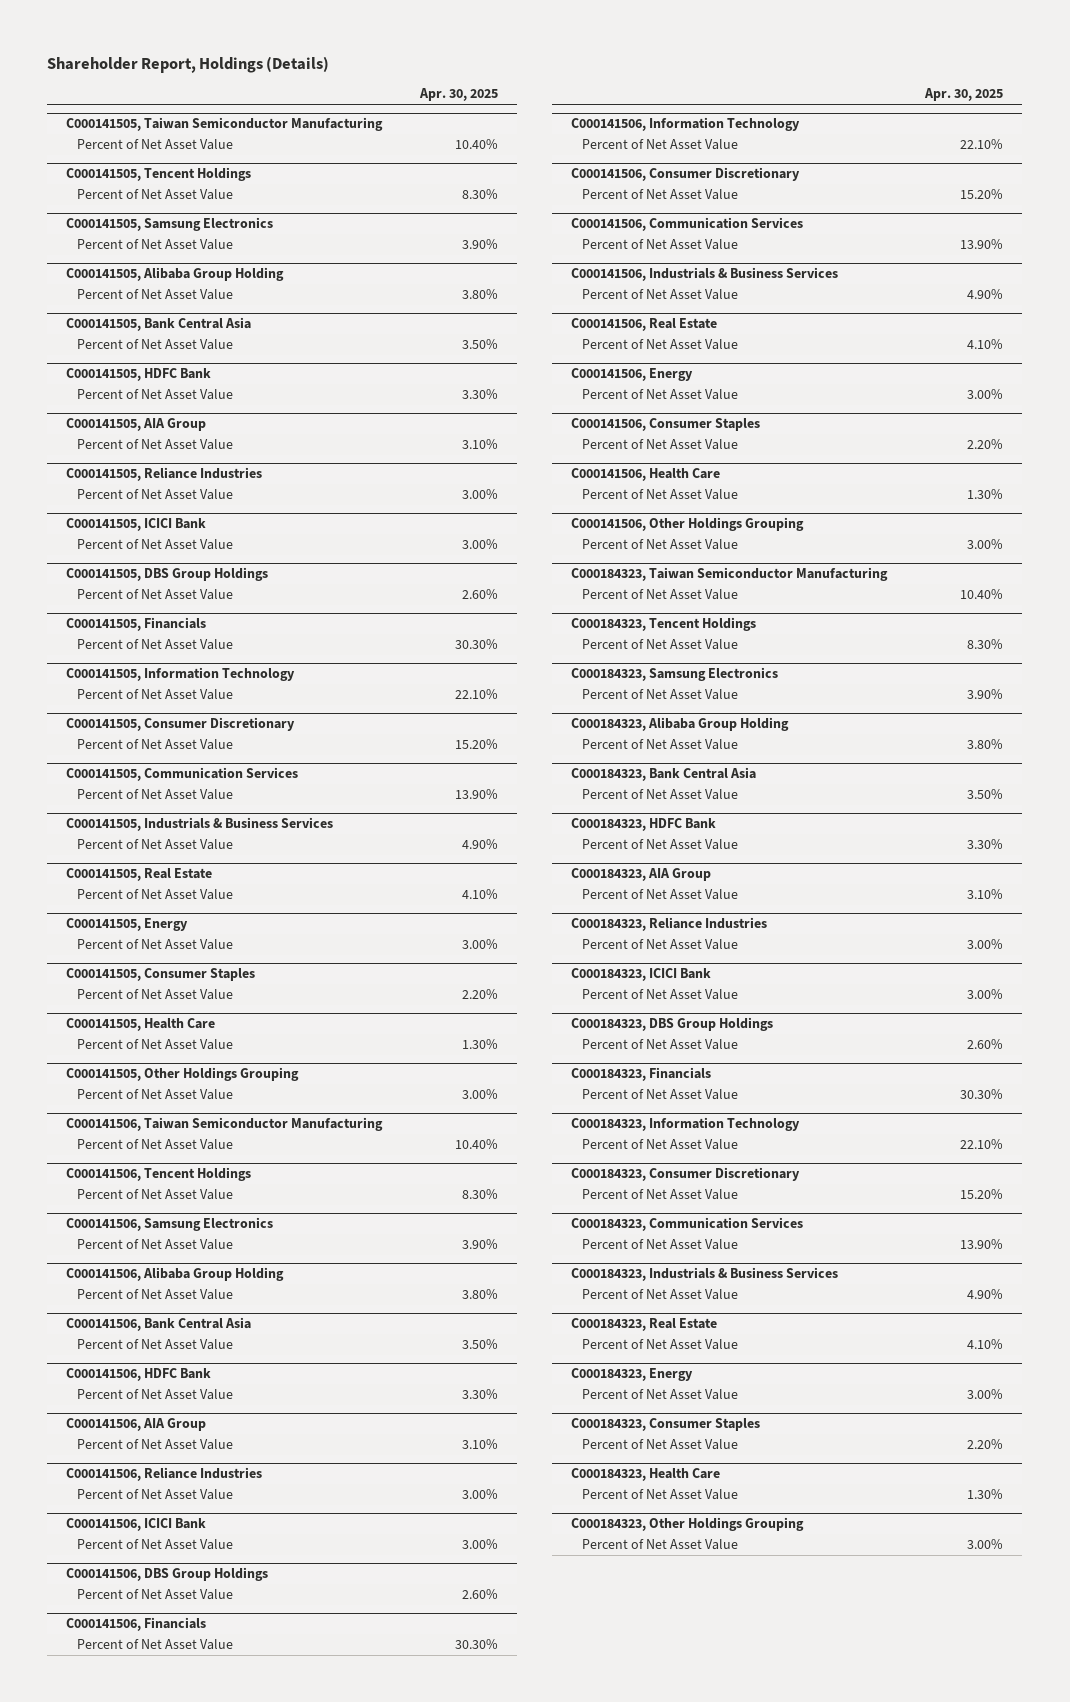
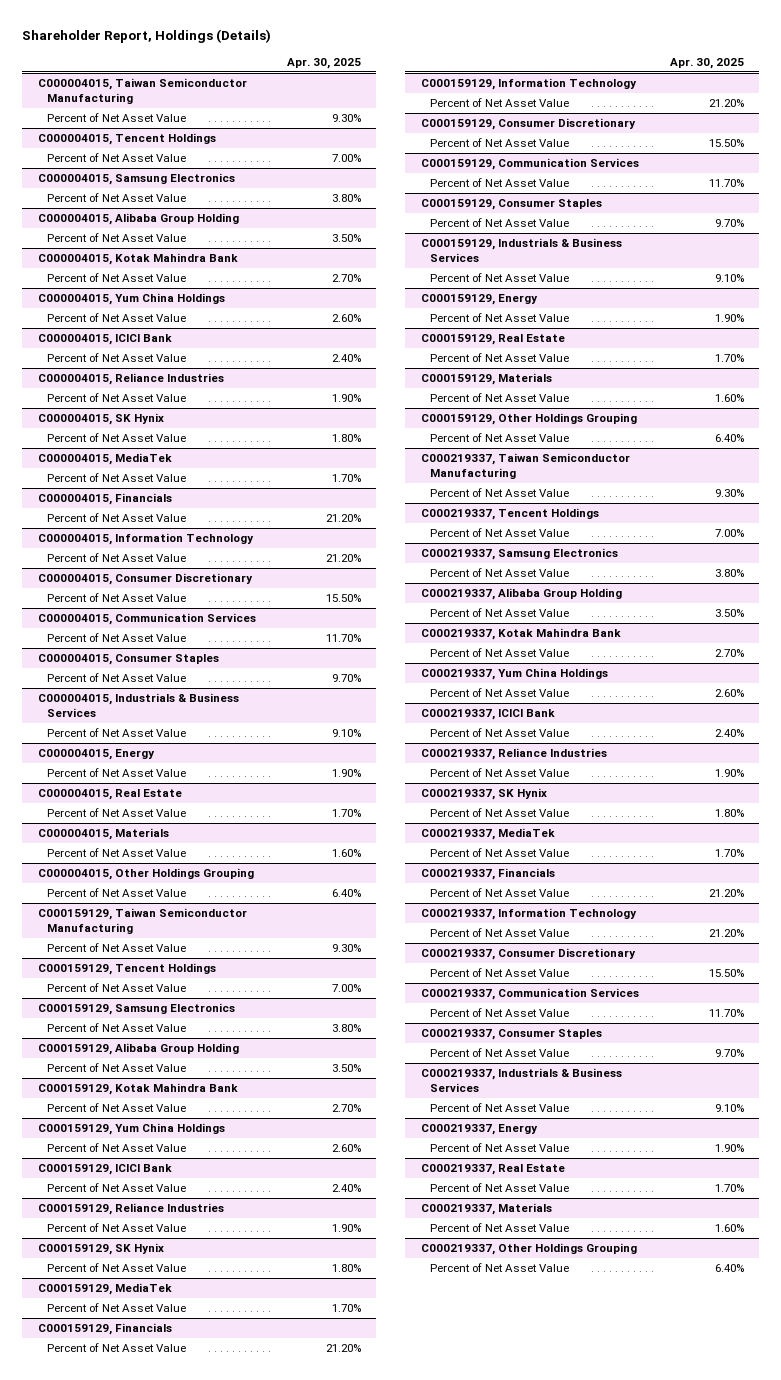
- C000141505, Taiwan Semiconductor Manufacturing
- Percent of Net Asset Value | 10.40%
- C000141505, Tencent Holdings
- Percent of Net Asset Value | 8.30%
- C000141505, Samsung Electronics
- Percent of Net Asset Value | 3.90%
- C000141505, Alibaba Group Holding
+ C000004015, Taiwan Semiconductor Manufacturing
+ Percent of Net Asset Value | 9.30%
+ C000004015, Tencent Holdings
+ Percent of Net Asset Value | 7.00%
+ C000004015, Samsung Electronics
- C000141505, Bank Central Asia
+ C000004015, Alibaba Group Holding
- C000141505, HDFC Bank
- Percent of Net Asset Value | 3.30%
- C000141505, AIA Group
- Percent of Net Asset Value | 3.10%
- C000141505, Reliance Industries
- Percent of Net Asset Value | 3.00%
- C000141505, ICICI Bank
- Percent of Net Asset Value | 3.00%
- C000141505, DBS Group Holdings
+ C000004015, Kotak Mahindra Bank
+ Percent of Net Asset Value | 2.70%
+ C000004015, Yum China Holdings
- C000141505, Financials
- Percent of Net Asset Value | 30.30%
- C000141505, Information Technology
- Percent of Net Asset Value | 22.10%
- C000141505, Consumer Discretionary
- Percent of Net Asset Value | 15.20%
- C000141505, Communication Services
- Percent of Net Asset Value | 13.90%
- C000141505, Industrials & Business Services
- Percent of Net Asset Value | 4.90%
- C000141505, Real Estate
- Percent of Net Asset Value | 4.10%
- C000141505, Energy
- Percent of Net Asset Value | 3.00%
- C000141505, Consumer Staples
- Percent of Net Asset Value | 2.20%
- C000141505, Health Care
- Percent of Net Asset Value | 1.30%
- C000141505, Other Holdings Grouping
- Percent of Net Asset Value | 3.00%
- C000141506, Taiwan Semiconductor Manufacturing
- Percent of Net Asset Value | 10.40%
- C000141506, Tencent Holdings
- Percent of Net Asset Value | 8.30%
- C000141506, Samsung Electronics
- Percent of Net Asset Value | 3.90%
- C000141506, Alibaba Group Holding
+ C000004015, ICICI Bank
+ Percent of Net Asset Value | 2.40%
+ C000004015, Reliance Industries
+ Percent of Net Asset Value | 1.90%
+ C000004015, SK Hynix
+ Percent of Net Asset Value | 1.80%
+ C000004015, MediaTek
+ Percent of Net Asset Value | 1.70%
+ C000004015, Financials
+ Percent of Net Asset Value | 21.20%
+ C000004015, Information Technology
+ Percent of Net Asset Value | 21.20%
+ C000004015, Consumer Discretionary
+ Percent of Net Asset Value | 15.50%
+ C000004015, Communication Services
+ Percent of Net Asset Value | 11.70%
+ C000004015, Consumer Staples
+ Percent of Net Asset Value | 9.70%
+ C000004015, Industrials & Business Services
+ Percent of Net Asset Value | 9.10%
+ C000004015, Energy
+ Percent of Net Asset Value | 1.90%
+ C000004015, Real Estate
+ Percent of Net Asset Value | 1.70%
+ C000004015, Materials
+ Percent of Net Asset Value | 1.60%
+ C000004015, Other Holdings Grouping
+ Percent of Net Asset Value | 6.40%
+ C000159129, Taiwan Semiconductor Manufacturing
+ Percent of Net Asset Value | 9.30%
+ C000159129, Tencent Holdings
+ Percent of Net Asset Value | 7.00%
+ C000159129, Samsung Electronics
- C000141506, Bank Central Asia
+ C000159129, Alibaba Group Holding
- C000141506, HDFC Bank
- Percent of Net Asset Value | 3.30%
- C000141506, AIA Group
- Percent of Net Asset Value | 3.10%
- C000141506, Reliance Industries
- Percent of Net Asset Value | 3.00%
- C000141506, ICICI Bank
- Percent of Net Asset Value | 3.00%
- C000141506, DBS Group Holdings
+ C000159129, Kotak Mahindra Bank
+ Percent of Net Asset Value | 2.70%
+ C000159129, Yum China Holdings
- C000141506, Financials
- Percent of Net Asset Value | 30.30%
- C000141506, Information Technology
- Percent of Net Asset Value | 22.10%
- C000141506, Consumer Discretionary
- Percent of Net Asset Value | 15.20%
- C000141506, Communication Services
- Percent of Net Asset Value | 13.90%
- C000141506, Industrials & Business Services
- Percent of Net Asset Value | 4.90%
- C000141506, Real Estate
- Percent of Net Asset Value | 4.10%
- C000141506, Energy
- Percent of Net Asset Value | 3.00%
- C000141506, Consumer Staples
- Percent of Net Asset Value | 2.20%
- C000141506, Health Care
- Percent of Net Asset Value | 1.30%
- C000141506, Other Holdings Grouping
- Percent of Net Asset Value | 3.00%
- C000184323, Taiwan Semiconductor Manufacturing
- Percent of Net Asset Value | 10.40%
- C000184323, Tencent Holdings
- Percent of Net Asset Value | 8.30%
- C000184323, Samsung Electronics
- Percent of Net Asset Value | 3.90%
- C000184323, Alibaba Group Holding
+ C000159129, ICICI Bank
+ Percent of Net Asset Value | 2.40%
+ C000159129, Reliance Industries
+ Percent of Net Asset Value | 1.90%
+ C000159129, SK Hynix
+ Percent of Net Asset Value | 1.80%
+ C000159129, MediaTek
+ Percent of Net Asset Value | 1.70%
+ C000159129, Financials
+ Percent of Net Asset Value | 21.20%
+ C000159129, Information Technology
+ Percent of Net Asset Value | 21.20%
+ C000159129, Consumer Discretionary
+ Percent of Net Asset Value | 15.50%
+ C000159129, Communication Services
+ Percent of Net Asset Value | 11.70%
+ C000159129, Consumer Staples
+ Percent of Net Asset Value | 9.70%
+ C000159129, Industrials & Business Services
+ Percent of Net Asset Value | 9.10%
+ C000159129, Energy
+ Percent of Net Asset Value | 1.90%
+ C000159129, Real Estate
+ Percent of Net Asset Value | 1.70%
+ C000159129, Materials
+ Percent of Net Asset Value | 1.60%
+ C000159129, Other Holdings Grouping
+ Percent of Net Asset Value | 6.40%
+ C000219337, Taiwan Semiconductor Manufacturing
+ Percent of Net Asset Value | 9.30%
+ C000219337, Tencent Holdings
+ Percent of Net Asset Value | 7.00%
+ C000219337, Samsung Electronics
- C000184323, Bank Central Asia
+ C000219337, Alibaba Group Holding
- C000184323, HDFC Bank
- Percent of Net Asset Value | 3.30%
- C000184323, AIA Group
- Percent of Net Asset Value | 3.10%
- C000184323, Reliance Industries
- Percent of Net Asset Value | 3.00%
- C000184323, ICICI Bank
- Percent of Net Asset Value | 3.00%
- C000184323, DBS Group Holdings
+ C000219337, Kotak Mahindra Bank
+ Percent of Net Asset Value | 2.70%
+ C000219337, Yum China Holdings
- C000184323, Financials
- Percent of Net Asset Value | 30.30%
- C000184323, Information Technology
- Percent of Net Asset Value | 22.10%
- C000184323, Consumer Discretionary
- Percent of Net Asset Value | 15.20%
- C000184323, Communication Services
- Percent of Net Asset Value | 13.90%
- C000184323, Industrials & Business Services
- Percent of Net Asset Value | 4.90%
- C000184323, Real Estate
- Percent of Net Asset Value | 4.10%
- C000184323, Energy
- Percent of Net Asset Value | 3.00%
- C000184323, Consumer Staples
- Percent of Net Asset Value | 2.20%
- C000184323, Health Care
- Percent of Net Asset Value | 1.30%
- C000184323, Other Holdings Grouping
- Percent of Net Asset Value | 3.00%
+ C000219337, ICICI Bank
+ Percent of Net Asset Value | 2.40%
+ C000219337, Reliance Industries
+ Percent of Net Asset Value | 1.90%
+ C000219337, SK Hynix
+ Percent of Net Asset Value | 1.80%
+ C000219337, MediaTek
+ Percent of Net Asset Value | 1.70%
+ C000219337, Financials
+ Percent of Net Asset Value | 21.20%
+ C000219337, Information Technology
+ Percent of Net Asset Value | 21.20%
+ C000219337, Consumer Discretionary
+ Percent of Net Asset Value | 15.50%
+ C000219337, Communication Services
+ Percent of Net Asset Value | 11.70%
+ C000219337, Consumer Staples
+ Percent of Net Asset Value | 9.70%
+ C000219337, Industrials & Business Services
+ Percent of Net Asset Value | 9.10%
+ C000219337, Energy
+ Percent of Net Asset Value | 1.90%
+ C000219337, Real Estate
+ Percent of Net Asset Value | 1.70%
+ C000219337, Materials
+ Percent of Net Asset Value | 1.60%
+ C000219337, Other Holdings Grouping
+ Percent of Net Asset Value | 6.40%

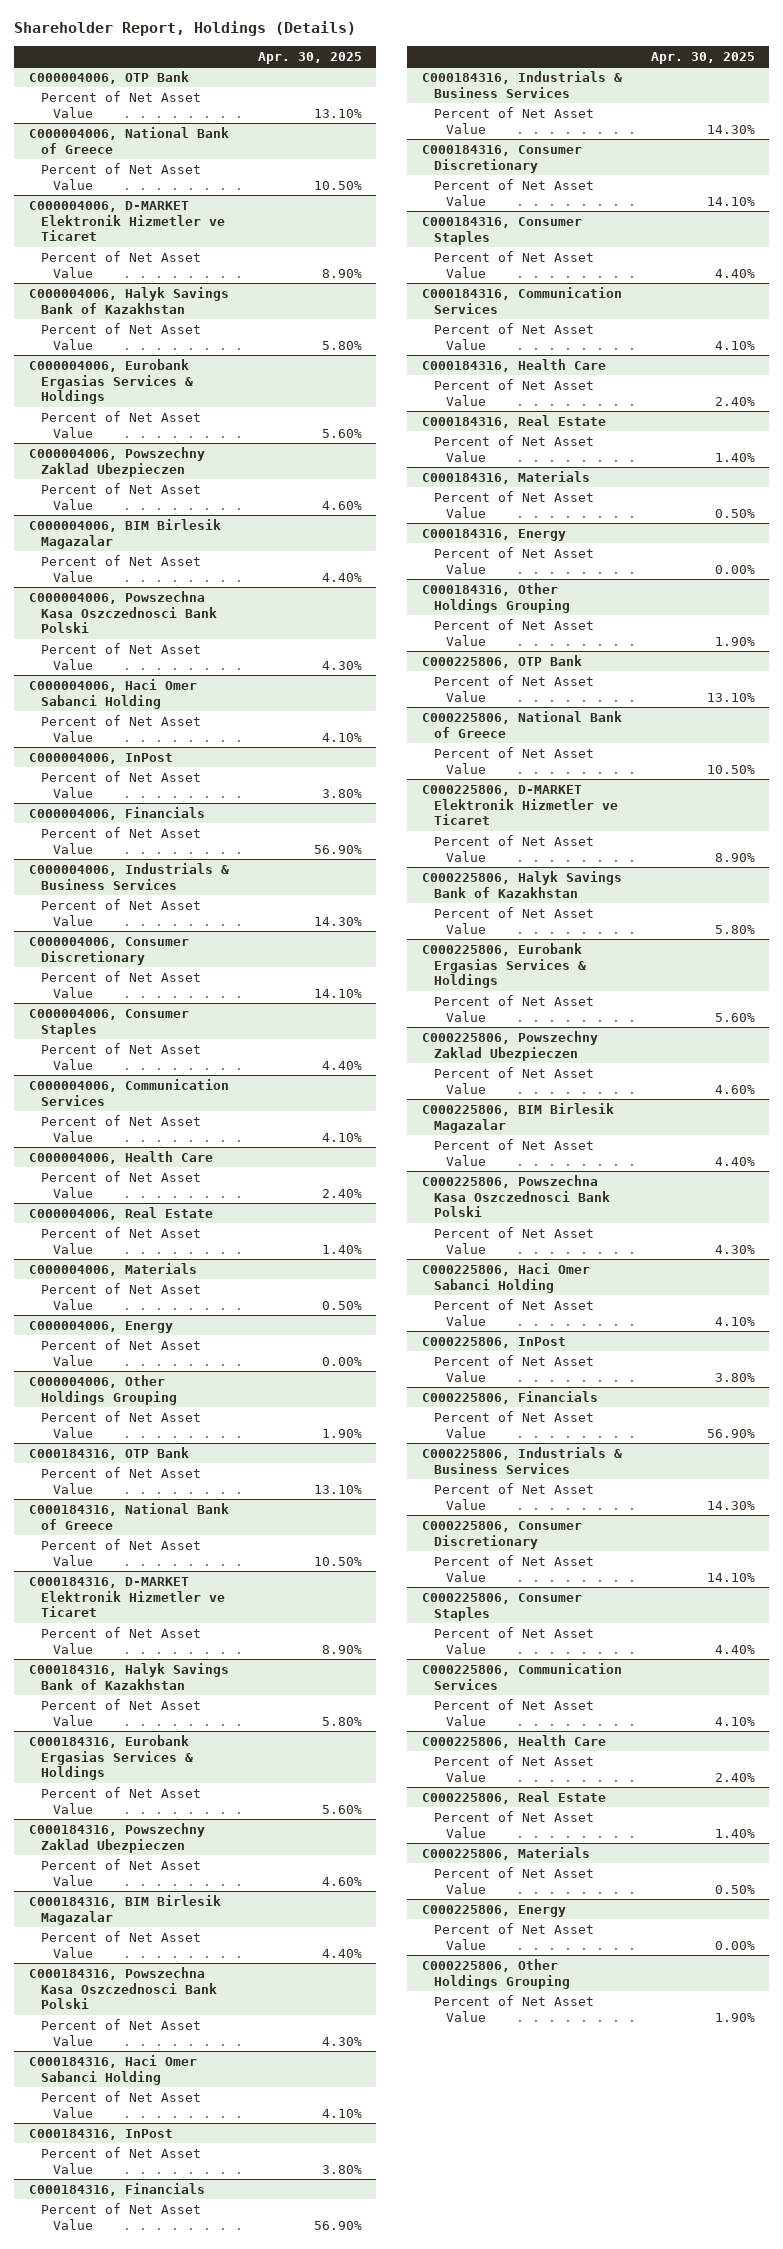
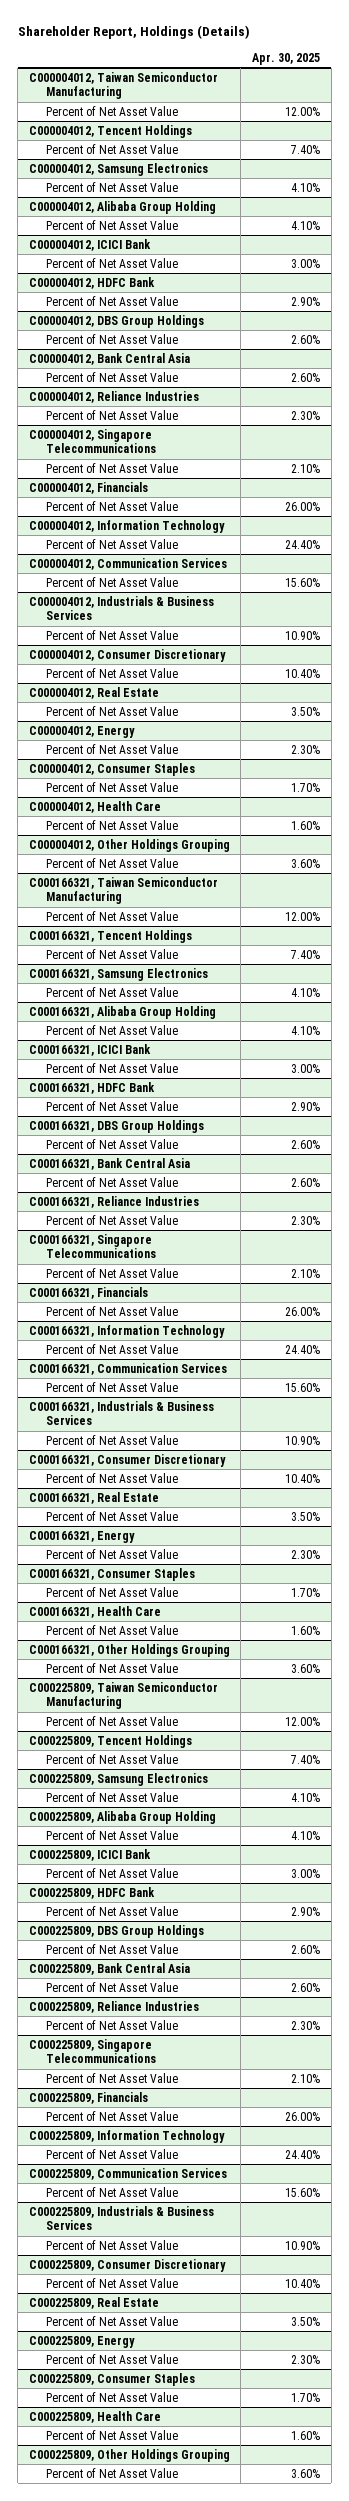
- C000004006, OTP Bank
- Percent of Net Asset Value | 13.10%
- C000004006, National Bank of Greece
- Percent of Net Asset Value | 10.50%
- C000004006, D-MARKET Elektronik Hizmetler ve Ticaret
- Percent of Net Asset Value | 8.90%
- C000004006, Halyk Savings Bank of Kazakhstan
- Percent of Net Asset Value | 5.80%
- C000004006, Eurobank Ergasias Services & Holdings
- Percent of Net Asset Value | 5.60%
- C000004006, Powszechny Zaklad Ubezpieczen
- Percent of Net Asset Value | 4.60%
- C000004006, BIM Birlesik Magazalar
- Percent of Net Asset Value | 4.40%
- C000004006, Powszechna Kasa Oszczednosci Bank Polski
- Percent of Net Asset Value | 4.30%
- C000004006, Haci Omer Sabanci Holding
+ C000004012, Taiwan Semiconductor Manufacturing
+ Percent of Net Asset Value | 12.00%
+ C000004012, Tencent Holdings
+ Percent of Net Asset Value | 7.40%
+ C000004012, Samsung Electronics
- C000004006, InPost
- Percent of Net Asset Value | 3.80%
- C000004006, Financials
- Percent of Net Asset Value | 56.90%
- C000004006, Industrials & Business Services
- Percent of Net Asset Value | 14.30%
- C000004006, Consumer Discretionary
- Percent of Net Asset Value | 14.10%
- C000004006, Consumer Staples
- Percent of Net Asset Value | 4.40%
- C000004006, Communication Services
+ C000004012, Alibaba Group Holding
- C000004006, Health Care
- Percent of Net Asset Value | 2.40%
- C000004006, Real Estate
- Percent of Net Asset Value | 1.40%
- C000004006, Materials
- Percent of Net Asset Value | 0.50%
- C000004006, Energy
- Percent of Net Asset Value | 0.00%
- C000004006, Other Holdings Grouping
- Percent of Net Asset Value | 1.90%
- C000184316, OTP Bank
- Percent of Net Asset Value | 13.10%
- C000184316, National Bank of Greece
- Percent of Net Asset Value | 10.50%
- C000184316, D-MARKET Elektronik Hizmetler ve Ticaret
- Percent of Net Asset Value | 8.90%
- C000184316, Halyk Savings Bank of Kazakhstan
- Percent of Net Asset Value | 5.80%
- C000184316, Eurobank Ergasias Services & Holdings
- Percent of Net Asset Value | 5.60%
- C000184316, Powszechny Zaklad Ubezpieczen
- Percent of Net Asset Value | 4.60%
- C000184316, BIM Birlesik Magazalar
- Percent of Net Asset Value | 4.40%
- C000184316, Powszechna Kasa Oszczednosci Bank Polski
- Percent of Net Asset Value | 4.30%
- C000184316, Haci Omer Sabanci Holding
+ C000004012, ICICI Bank
+ Percent of Net Asset Value | 3.00%
+ C000004012, HDFC Bank
+ Percent of Net Asset Value | 2.90%
+ C000004012, DBS Group Holdings
+ Percent of Net Asset Value | 2.60%
+ C000004012, Bank Central Asia
+ Percent of Net Asset Value | 2.60%
+ C000004012, Reliance Industries
+ Percent of Net Asset Value | 2.30%
+ C000004012, Singapore Telecommunications
+ Percent of Net Asset Value | 2.10%
+ C000004012, Financials
+ Percent of Net Asset Value | 26.00%
+ C000004012, Information Technology
+ Percent of Net Asset Value | 24.40%
+ C000004012, Communication Services
+ Percent of Net Asset Value | 15.60%
+ C000004012, Industrials & Business Services
+ Percent of Net Asset Value | 10.90%
+ C000004012, Consumer Discretionary
+ Percent of Net Asset Value | 10.40%
+ C000004012, Real Estate
+ Percent of Net Asset Value | 3.50%
+ C000004012, Energy
+ Percent of Net Asset Value | 2.30%
+ C000004012, Consumer Staples
+ Percent of Net Asset Value | 1.70%
+ C000004012, Health Care
+ Percent of Net Asset Value | 1.60%
+ C000004012, Other Holdings Grouping
+ Percent of Net Asset Value | 3.60%
+ C000166321, Taiwan Semiconductor Manufacturing
+ Percent of Net Asset Value | 12.00%
+ C000166321, Tencent Holdings
+ Percent of Net Asset Value | 7.40%
+ C000166321, Samsung Electronics
- C000184316, InPost
- Percent of Net Asset Value | 3.80%
- C000184316, Financials
- Percent of Net Asset Value | 56.90%
- C000184316, Industrials & Business Services
- Percent of Net Asset Value | 14.30%
- C000184316, Consumer Discretionary
- Percent of Net Asset Value | 14.10%
- C000184316, Consumer Staples
- Percent of Net Asset Value | 4.40%
- C000184316, Communication Services
+ C000166321, Alibaba Group Holding
- C000184316, Health Care
- Percent of Net Asset Value | 2.40%
- C000184316, Real Estate
- Percent of Net Asset Value | 1.40%
- C000184316, Materials
- Percent of Net Asset Value | 0.50%
- C000184316, Energy
- Percent of Net Asset Value | 0.00%
- C000184316, Other Holdings Grouping
- Percent of Net Asset Value | 1.90%
- C000225806, OTP Bank
- Percent of Net Asset Value | 13.10%
- C000225806, National Bank of Greece
- Percent of Net Asset Value | 10.50%
- C000225806, D-MARKET Elektronik Hizmetler ve Ticaret
- Percent of Net Asset Value | 8.90%
- C000225806, Halyk Savings Bank of Kazakhstan
- Percent of Net Asset Value | 5.80%
- C000225806, Eurobank Ergasias Services & Holdings
- Percent of Net Asset Value | 5.60%
- C000225806, Powszechny Zaklad Ubezpieczen
- Percent of Net Asset Value | 4.60%
- C000225806, BIM Birlesik Magazalar
- Percent of Net Asset Value | 4.40%
- C000225806, Powszechna Kasa Oszczednosci Bank Polski
- Percent of Net Asset Value | 4.30%
- C000225806, Haci Omer Sabanci Holding
+ C000166321, ICICI Bank
+ Percent of Net Asset Value | 3.00%
+ C000166321, HDFC Bank
+ Percent of Net Asset Value | 2.90%
+ C000166321, DBS Group Holdings
+ Percent of Net Asset Value | 2.60%
+ C000166321, Bank Central Asia
+ Percent of Net Asset Value | 2.60%
+ C000166321, Reliance Industries
+ Percent of Net Asset Value | 2.30%
+ C000166321, Singapore Telecommunications
+ Percent of Net Asset Value | 2.10%
+ C000166321, Financials
+ Percent of Net Asset Value | 26.00%
+ C000166321, Information Technology
+ Percent of Net Asset Value | 24.40%
+ C000166321, Communication Services
+ Percent of Net Asset Value | 15.60%
+ C000166321, Industrials & Business Services
+ Percent of Net Asset Value | 10.90%
+ C000166321, Consumer Discretionary
+ Percent of Net Asset Value | 10.40%
+ C000166321, Real Estate
+ Percent of Net Asset Value | 3.50%
+ C000166321, Energy
+ Percent of Net Asset Value | 2.30%
+ C000166321, Consumer Staples
+ Percent of Net Asset Value | 1.70%
+ C000166321, Health Care
+ Percent of Net Asset Value | 1.60%
+ C000166321, Other Holdings Grouping
+ Percent of Net Asset Value | 3.60%
+ C000225809, Taiwan Semiconductor Manufacturing
+ Percent of Net Asset Value | 12.00%
+ C000225809, Tencent Holdings
+ Percent of Net Asset Value | 7.40%
+ C000225809, Samsung Electronics
- C000225806, InPost
- Percent of Net Asset Value | 3.80%
- C000225806, Financials
- Percent of Net Asset Value | 56.90%
- C000225806, Industrials & Business Services
- Percent of Net Asset Value | 14.30%
- C000225806, Consumer Discretionary
- Percent of Net Asset Value | 14.10%
- C000225806, Consumer Staples
- Percent of Net Asset Value | 4.40%
- C000225806, Communication Services
+ C000225809, Alibaba Group Holding
- C000225806, Health Care
- Percent of Net Asset Value | 2.40%
- C000225806, Real Estate
- Percent of Net Asset Value | 1.40%
- C000225806, Materials
- Percent of Net Asset Value | 0.50%
- C000225806, Energy
- Percent of Net Asset Value | 0.00%
- C000225806, Other Holdings Grouping
- Percent of Net Asset Value | 1.90%
+ C000225809, ICICI Bank
+ Percent of Net Asset Value | 3.00%
+ C000225809, HDFC Bank
+ Percent of Net Asset Value | 2.90%
+ C000225809, DBS Group Holdings
+ Percent of Net Asset Value | 2.60%
+ C000225809, Bank Central Asia
+ Percent of Net Asset Value | 2.60%
+ C000225809, Reliance Industries
+ Percent of Net Asset Value | 2.30%
+ C000225809, Singapore Telecommunications
+ Percent of Net Asset Value | 2.10%
+ C000225809, Financials
+ Percent of Net Asset Value | 26.00%
+ C000225809, Information Technology
+ Percent of Net Asset Value | 24.40%
+ C000225809, Communication Services
+ Percent of Net Asset Value | 15.60%
+ C000225809, Industrials & Business Services
+ Percent of Net Asset Value | 10.90%
+ C000225809, Consumer Discretionary
+ Percent of Net Asset Value | 10.40%
+ C000225809, Real Estate
+ Percent of Net Asset Value | 3.50%
+ C000225809, Energy
+ Percent of Net Asset Value | 2.30%
+ C000225809, Consumer Staples
+ Percent of Net Asset Value | 1.70%
+ C000225809, Health Care
+ Percent of Net Asset Value | 1.60%
+ C000225809, Other Holdings Grouping
+ Percent of Net Asset Value | 3.60%

